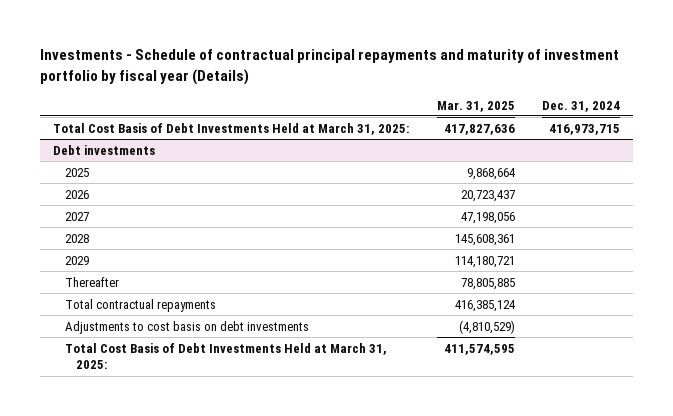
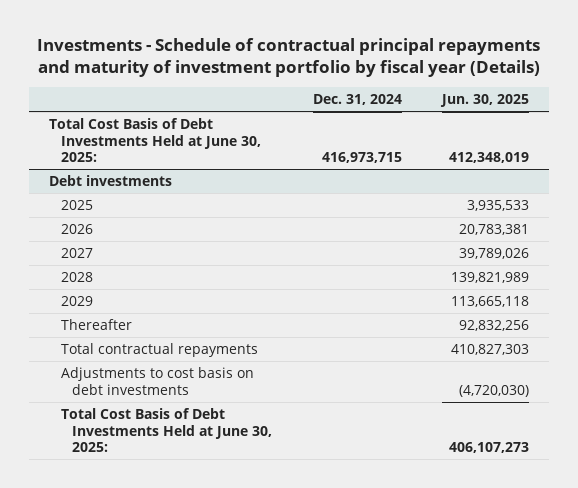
- | Mar. 31, 2025 | Dec. 31, 2024
+ | Dec. 31, 2024 | Jun. 30, 2025
- Total Cost Basis of Debt Investments Held at March 31, 2025: | 417,827,636 | 416,973,715
+ Total Cost Basis of Debt Investments Held at June 30, 2025: | 416,973,715 | 412,348,019
@ Debt investments
- Total Cost Basis of Debt Investments Held at March 31, 2025: | 411,574,595 |
+ Total Cost Basis of Debt Investments Held at June 30, 2025: | | 406,107,273

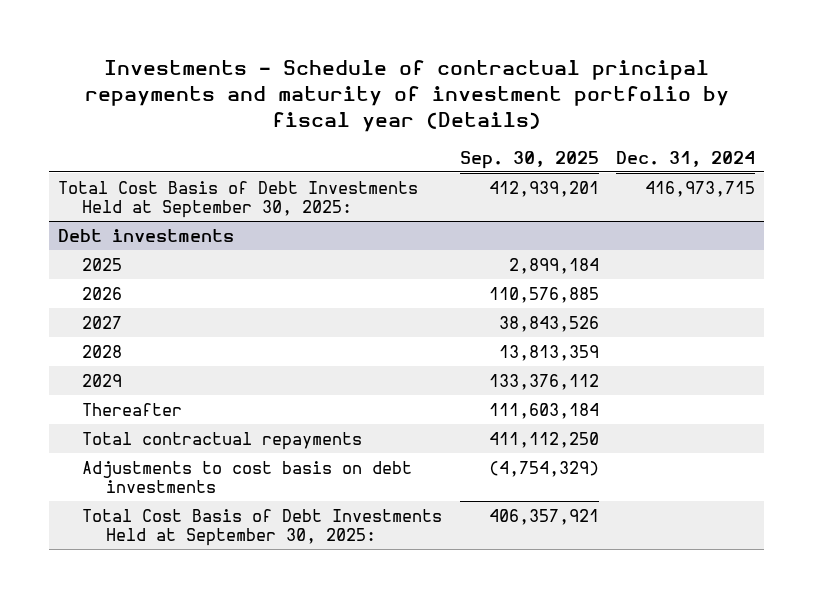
- | Dec. 31, 2024 | Jun. 30, 2025
+ | Sep. 30, 2025 | Dec. 31, 2024
- Total Cost Basis of Debt Investments Held at June 30, 2025: | 416,973,715 | 412,348,019
+ Total Cost Basis of Debt Investments Held at September 30, 2025: | 412,939,201 | 416,973,715
@ Debt investments
- Total Cost Basis of Debt Investments Held at June 30, 2025: | | 406,107,273
+ Total Cost Basis of Debt Investments Held at September 30, 2025: | 406,357,921 |

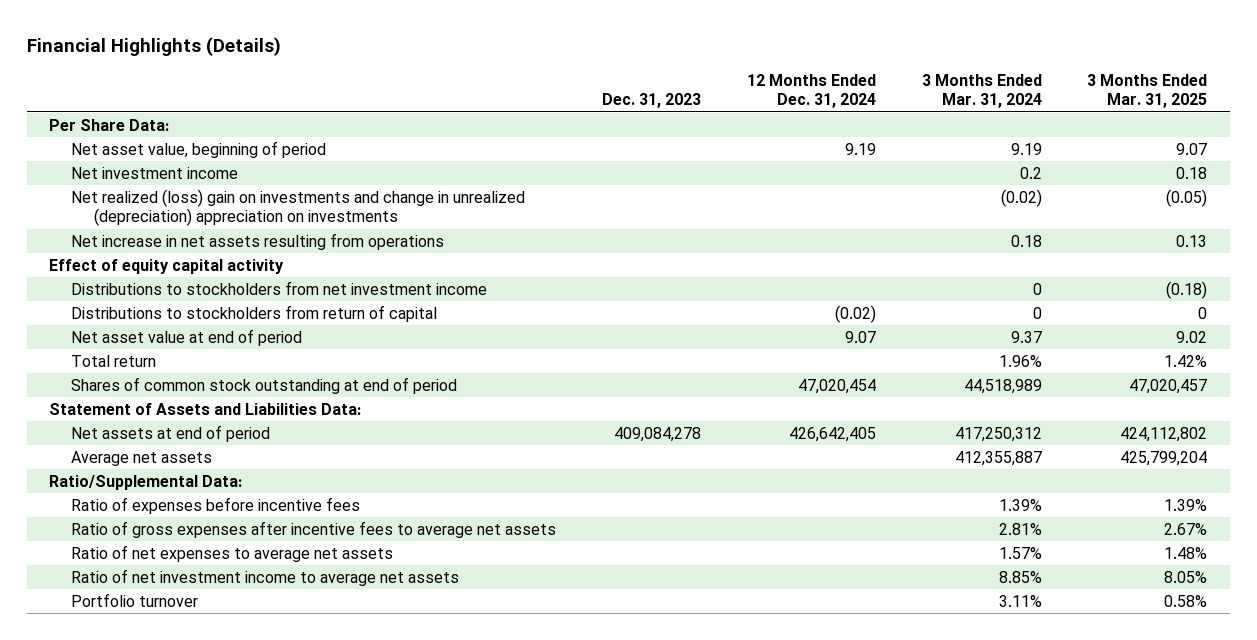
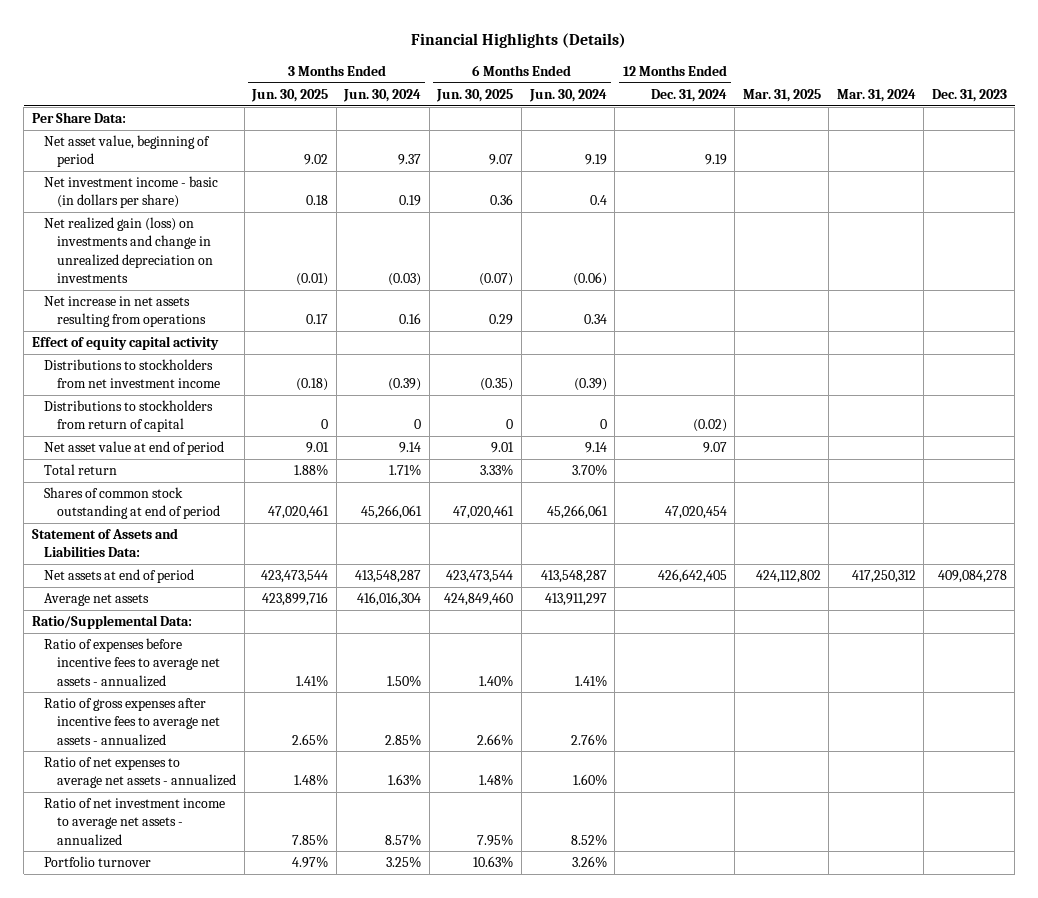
- | Dec. 31, 2023 | 12 Months Ended Dec. 31, 2024 | 3 Months Ended Mar. 31, 2024 | 3 Months Ended Mar. 31, 2025
+ | 3 Months Ended Jun. 30, 2025 | 3 Months Ended Jun. 30, 2024 | 6 Months Ended Jun. 30, 2025 | 6 Months Ended Jun. 30, 2024 | 12 Months Ended Dec. 31, 2024 | Mar. 31, 2025 | Mar. 31, 2024 | Dec. 31, 2023
- Net investment income | | | 0.2 | 0.18
- Net realized (loss) gain on investments and change in unrealized (depreciation) appreciation on investments | | | (0.02) | (0.05)
+ Net investment income - basic (in dollars per share) | 0.18 | 0.19 | 0.36 | 0.4 | | | |
+ Net realized gain (loss) on investments and change in unrealized depreciation on investments | (0.01) | (0.03) | (0.07) | (0.06) | | | |
- Ratio of expenses before incentive fees | | | 1.39% | 1.39%
- Ratio of gross expenses after incentive fees to average net assets | | | 2.81% | 2.67%
- Ratio of net expenses to average net assets | | | 1.57% | 1.48%
- Ratio of net investment income to average net assets | | | 8.85% | 8.05%
+ Ratio of expenses before incentive fees to average net assets - annualized | 1.41% | 1.50% | 1.40% | 1.41% | | | |
+ Ratio of gross expenses after incentive fees to average net assets - annualized | 2.65% | 2.85% | 2.66% | 2.76% | | | |
+ Ratio of net expenses to average net assets - annualized | 1.48% | 1.63% | 1.48% | 1.60% | | | |
+ Ratio of net investment income to average net assets - annualized | 7.85% | 8.57% | 7.95% | 8.52% | | | |

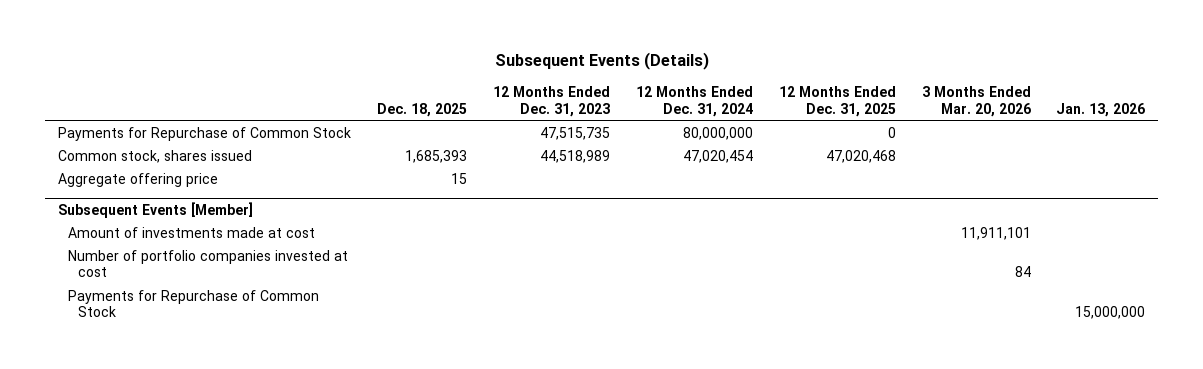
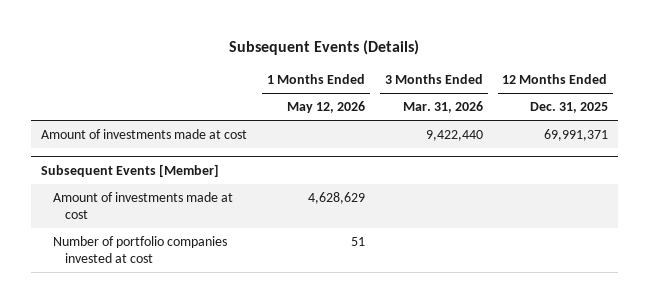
- | Dec. 18, 2025 | 12 Months Ended Dec. 31, 2023 | 12 Months Ended Dec. 31, 2024 | 12 Months Ended Dec. 31, 2025 | 3 Months Ended Mar. 20, 2026 | Jan. 13, 2026
+ | 1 Months Ended May 12, 2026 | 3 Months Ended Mar. 31, 2026 | 12 Months Ended Dec. 31, 2025
- Payments for Repurchase of Common Stock | | 47,515,735 | 80,000,000 | 0 | |
- Common stock, shares issued | 1,685,393 | 44,518,989 | 47,020,454 | 47,020,468 | |
- Aggregate offering price | 15 | | | | |
+ Amount of investments made at cost | | 9,422,440 | 69,991,371
@ Subsequent Events [Member]
- Payments for Repurchase of Common Stock | | | | | | 15,000,000

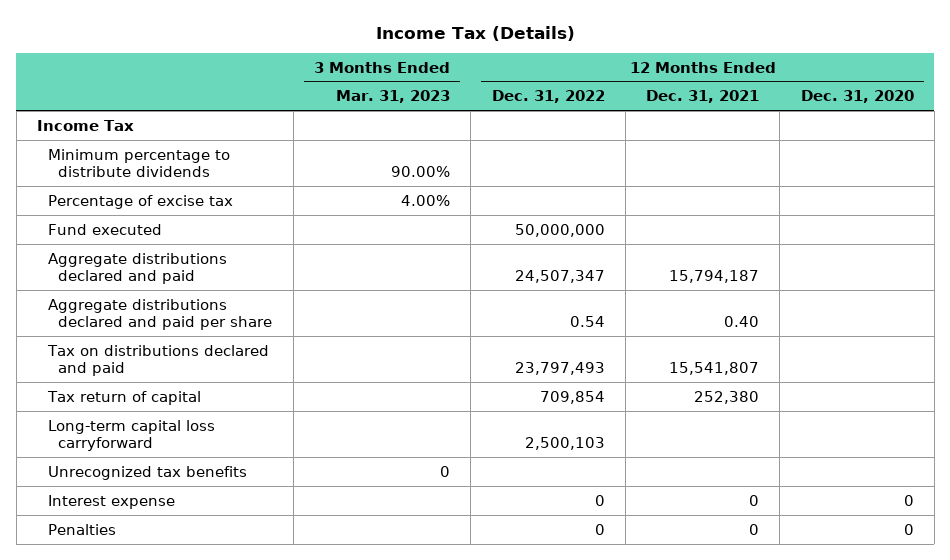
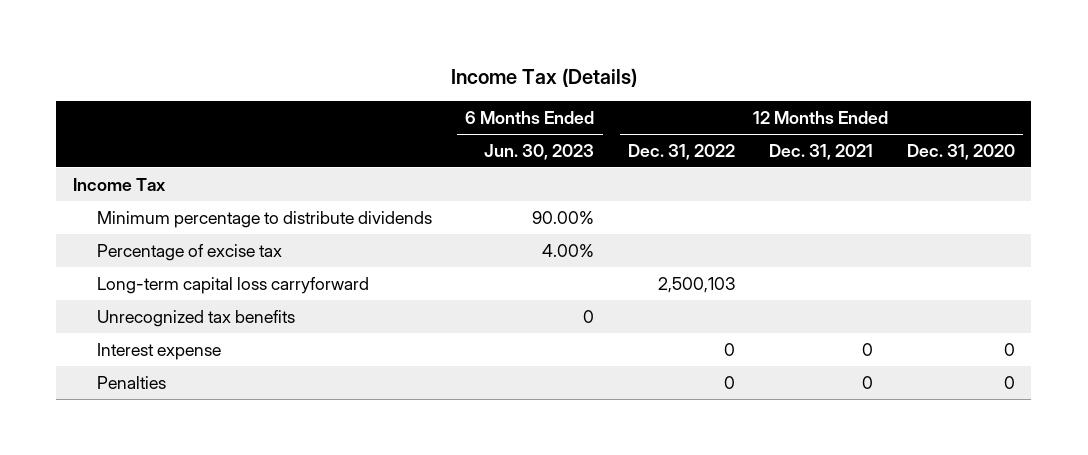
- | 3 Months Ended Mar. 31, 2023 | 12 Months Ended Dec. 31, 2022 | 12 Months Ended Dec. 31, 2021 | 12 Months Ended Dec. 31, 2020
+ | 6 Months Ended Jun. 30, 2023 | 12 Months Ended Dec. 31, 2022 | 12 Months Ended Dec. 31, 2021 | 12 Months Ended Dec. 31, 2020
- Fund executed | | 50,000,000 | |
- Aggregate distributions declared and paid | | 24,507,347 | 15,794,187 |
- Aggregate distributions declared and paid per share | | 0.54 | 0.40 |
- Tax on distributions declared and paid | | 23,797,493 | 15,541,807 |
- Tax return of capital | | 709,854 | 252,380 |

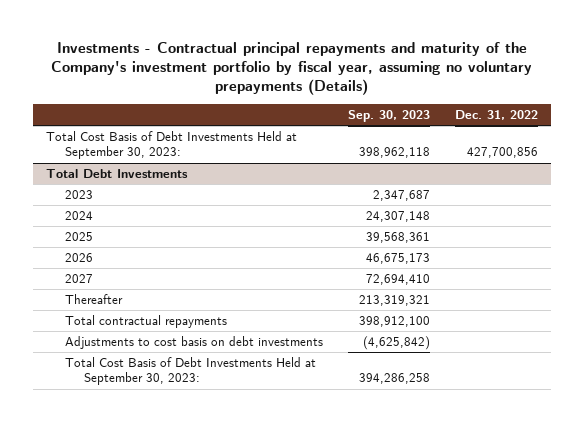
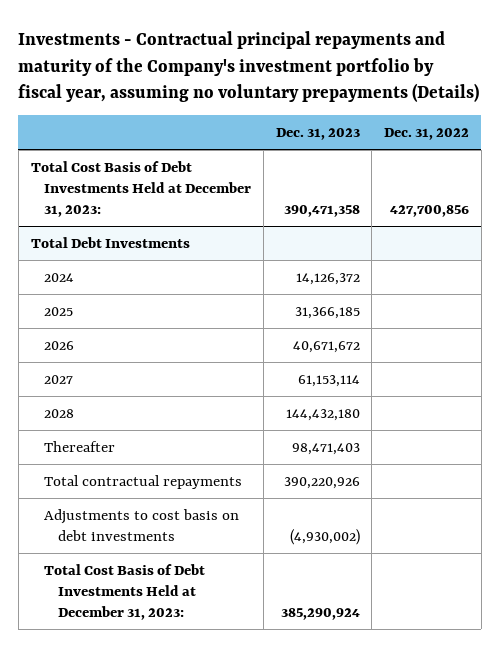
- | Sep. 30, 2023 | Dec. 31, 2022
+ | Dec. 31, 2023 | Dec. 31, 2022
- Total Cost Basis of Debt Investments Held at September 30, 2023: | 398,962,118 | 427,700,856
+ Total Cost Basis of Debt Investments Held at December 31, 2023: | 390,471,358 | 427,700,856
@ Total Debt Investments
- 2023 | 2,347,687 |
+ 2028 | 144,432,180 |
- Total Cost Basis of Debt Investments Held at September 30, 2023: | 394,286,258 |
+ Total Cost Basis of Debt Investments Held at December 31, 2023: | 385,290,924 |

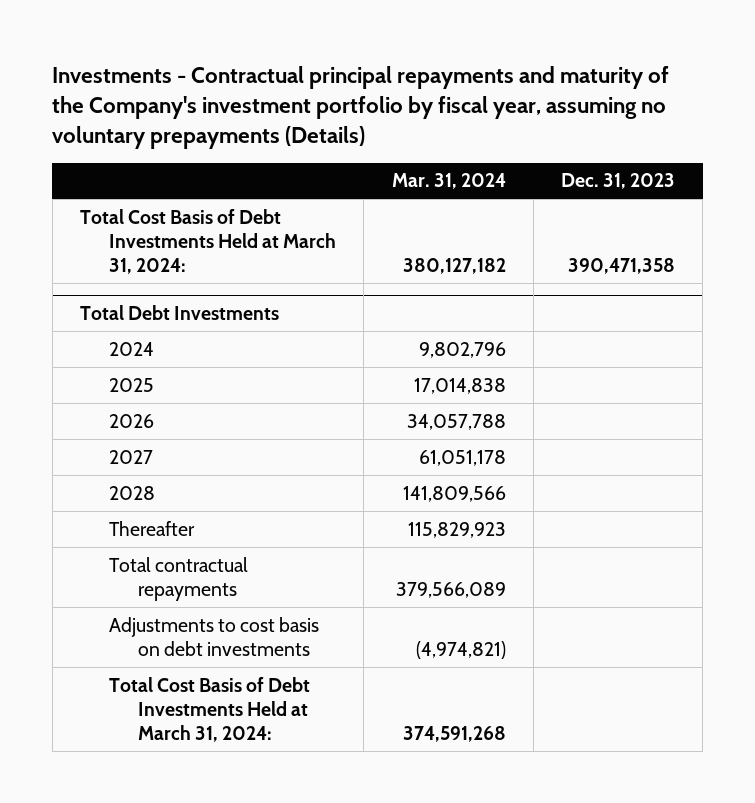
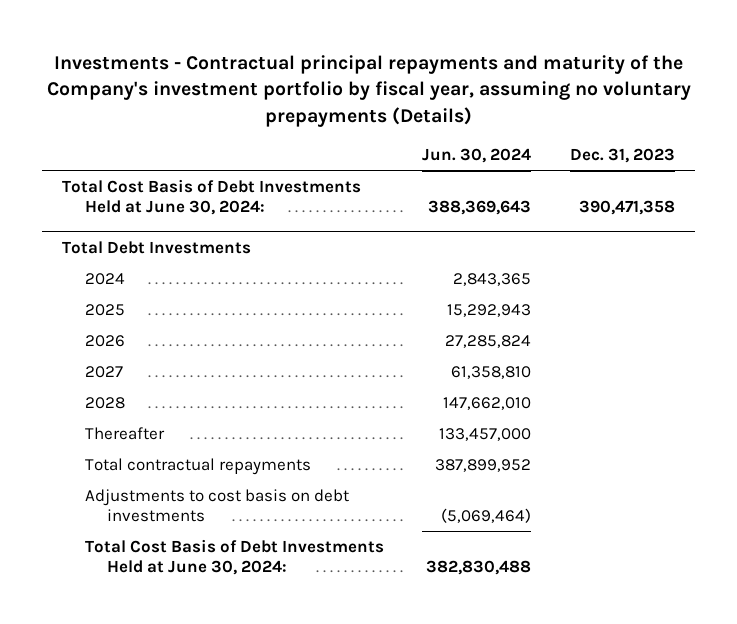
- | Mar. 31, 2024 | Dec. 31, 2023
+ | Jun. 30, 2024 | Dec. 31, 2023
- Total Cost Basis of Debt Investments Held at March 31, 2024: | 380,127,182 | 390,471,358
+ Total Cost Basis of Debt Investments Held at June 30, 2024: | 388,369,643 | 390,471,358
@ Total Debt Investments
- Total Cost Basis of Debt Investments Held at March 31, 2024: | 374,591,268 |
+ Total Cost Basis of Debt Investments Held at June 30, 2024: | 382,830,488 |

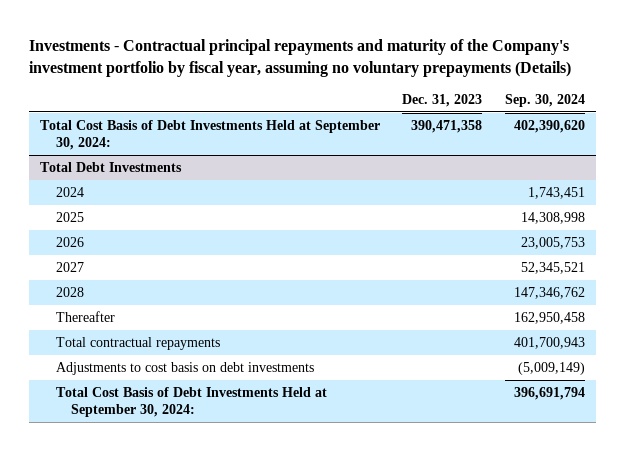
- | Jun. 30, 2024 | Dec. 31, 2023
+ | Dec. 31, 2023 | Sep. 30, 2024
- Total Cost Basis of Debt Investments Held at June 30, 2024: | 388,369,643 | 390,471,358
+ Total Cost Basis of Debt Investments Held at September 30, 2024: | 390,471,358 | 402,390,620
@ Total Debt Investments
- Total Cost Basis of Debt Investments Held at June 30, 2024: | 382,830,488 |
+ Total Cost Basis of Debt Investments Held at September 30, 2024: | | 396,691,794

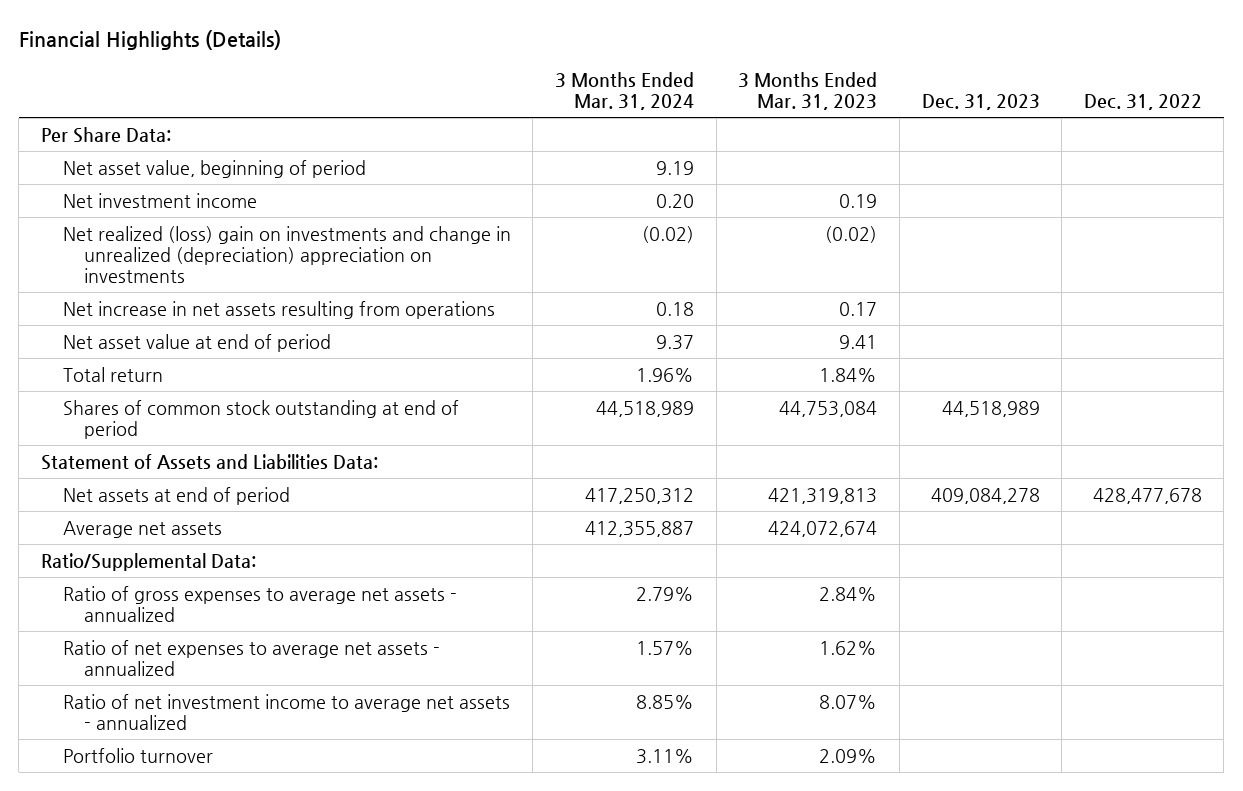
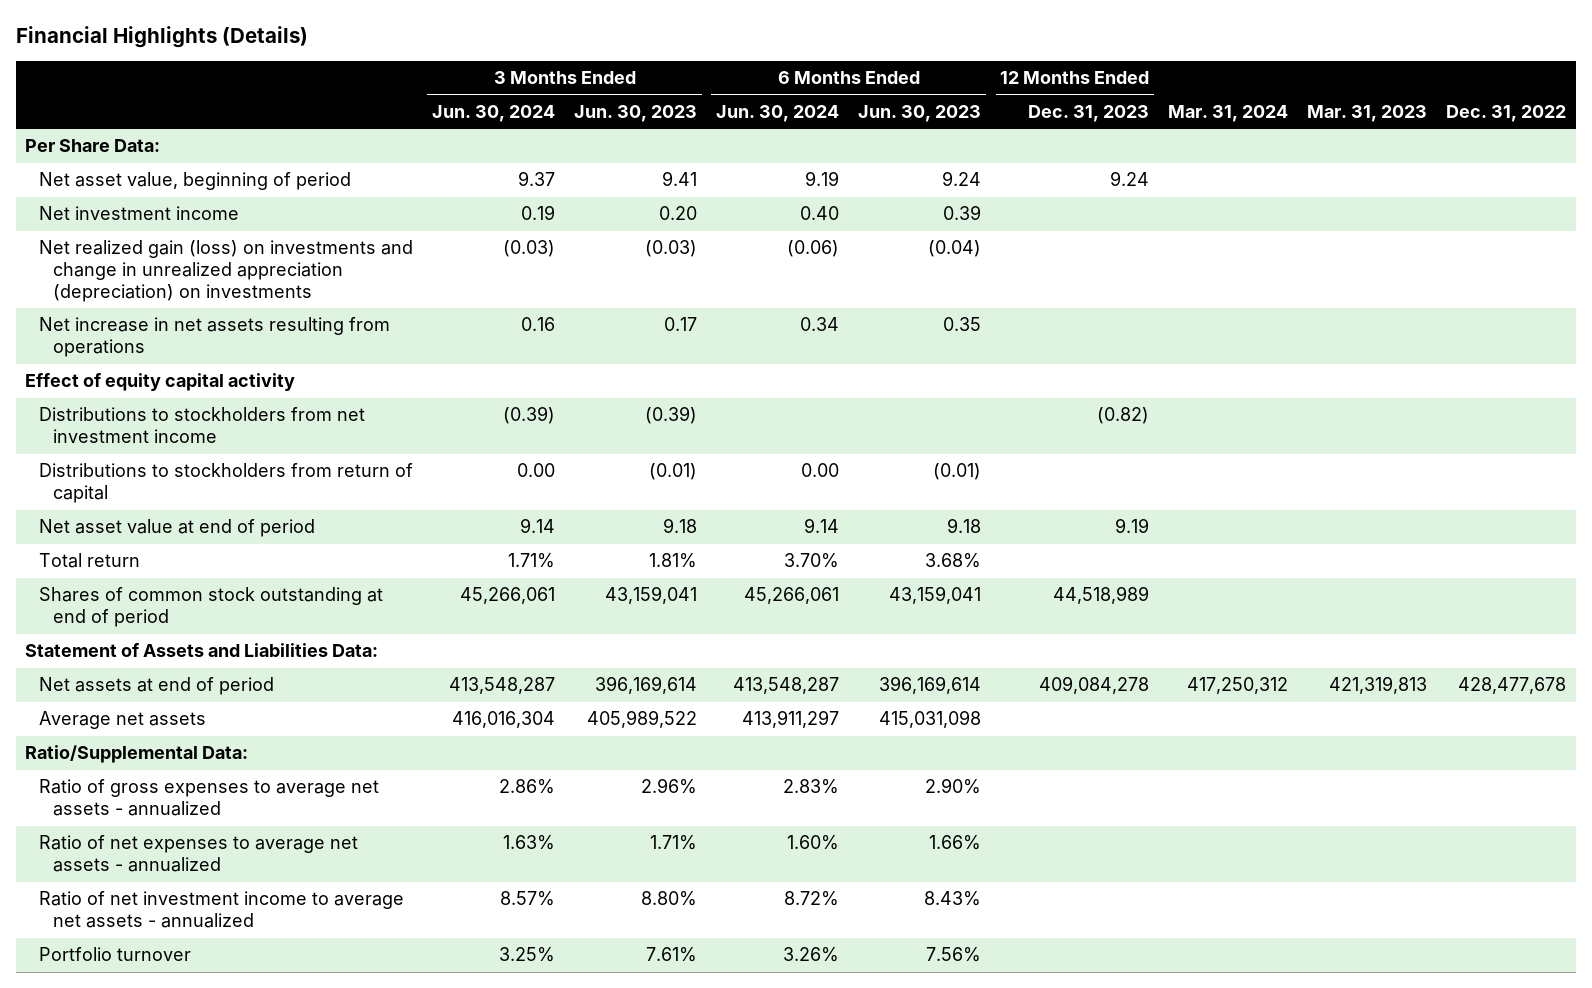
- | 3 Months Ended Mar. 31, 2024 | 3 Months Ended Mar. 31, 2023 | Dec. 31, 2023 | Dec. 31, 2022
+ | 3 Months Ended Jun. 30, 2024 | 3 Months Ended Jun. 30, 2023 | 6 Months Ended Jun. 30, 2024 | 6 Months Ended Jun. 30, 2023 | 12 Months Ended Dec. 31, 2023 | Mar. 31, 2024 | Mar. 31, 2023 | Dec. 31, 2022
- Net realized (loss) gain on investments and change in unrealized (depreciation) appreciation on investments | (0.02) | (0.02) | |
+ Net realized gain (loss) on investments and change in unrealized appreciation (depreciation) on investments | (0.03) | (0.03) | (0.06) | (0.04) | | | |
+ Effect of equity capital activity
+ Distributions to stockholders from net investment income | (0.39) | (0.39) | | | (0.82) | | |
+ Distributions to stockholders from return of capital | 0.00 | (0.01) | 0.00 | (0.01) | | | |

